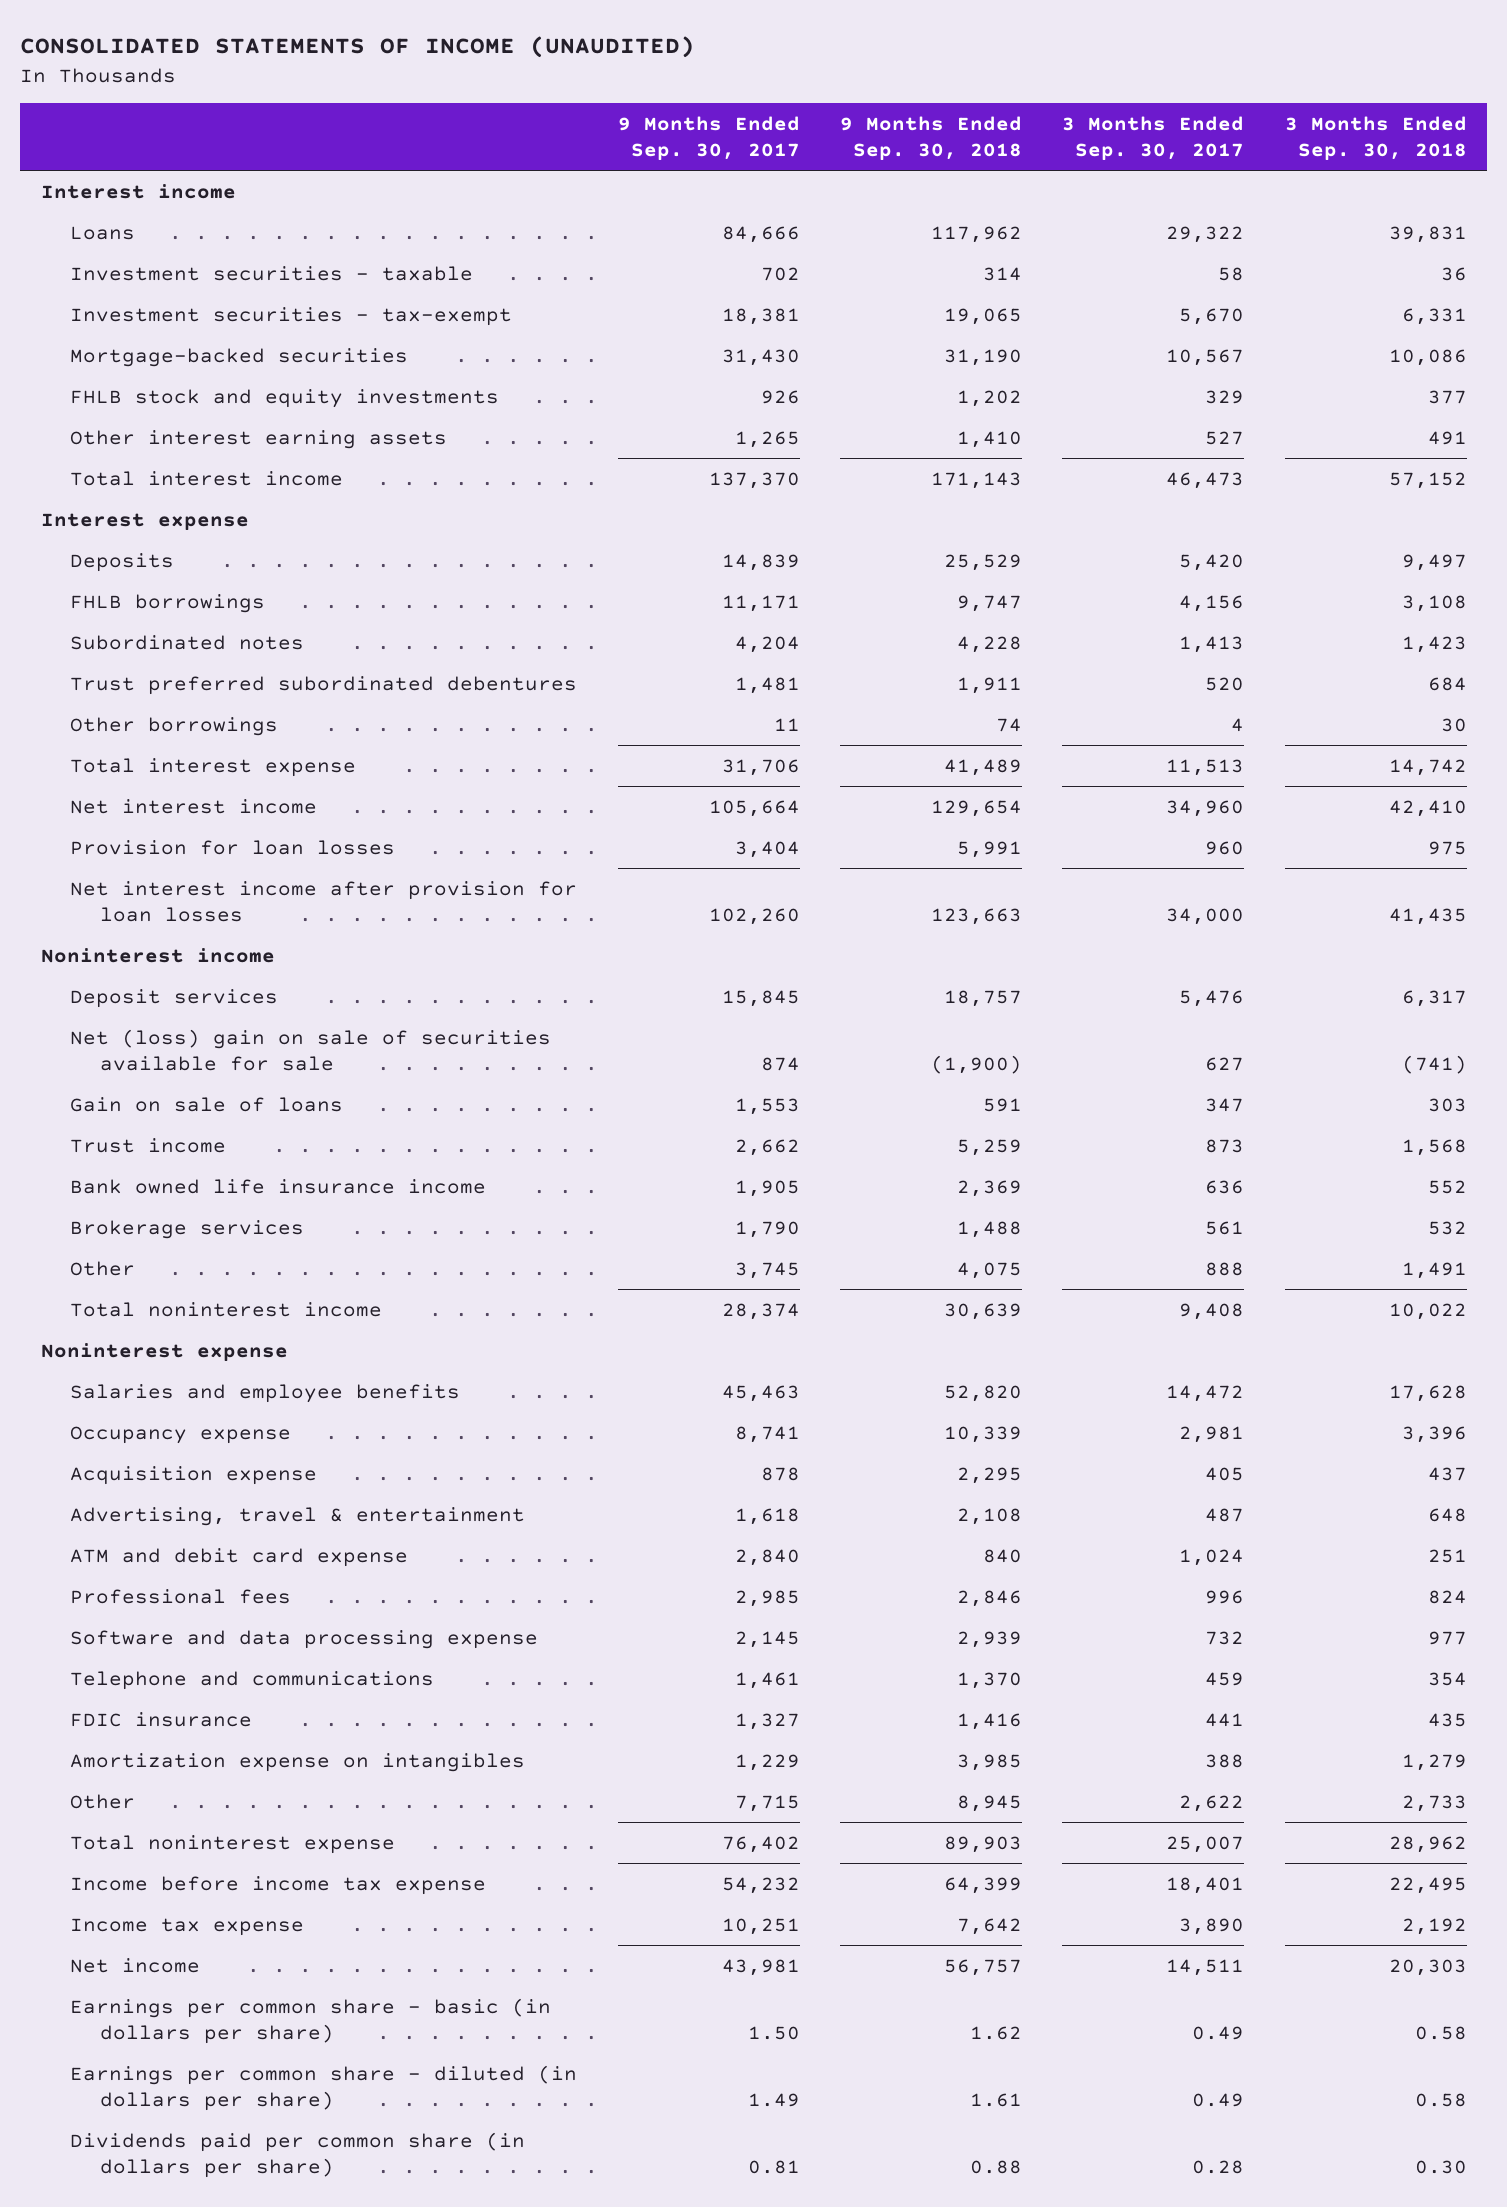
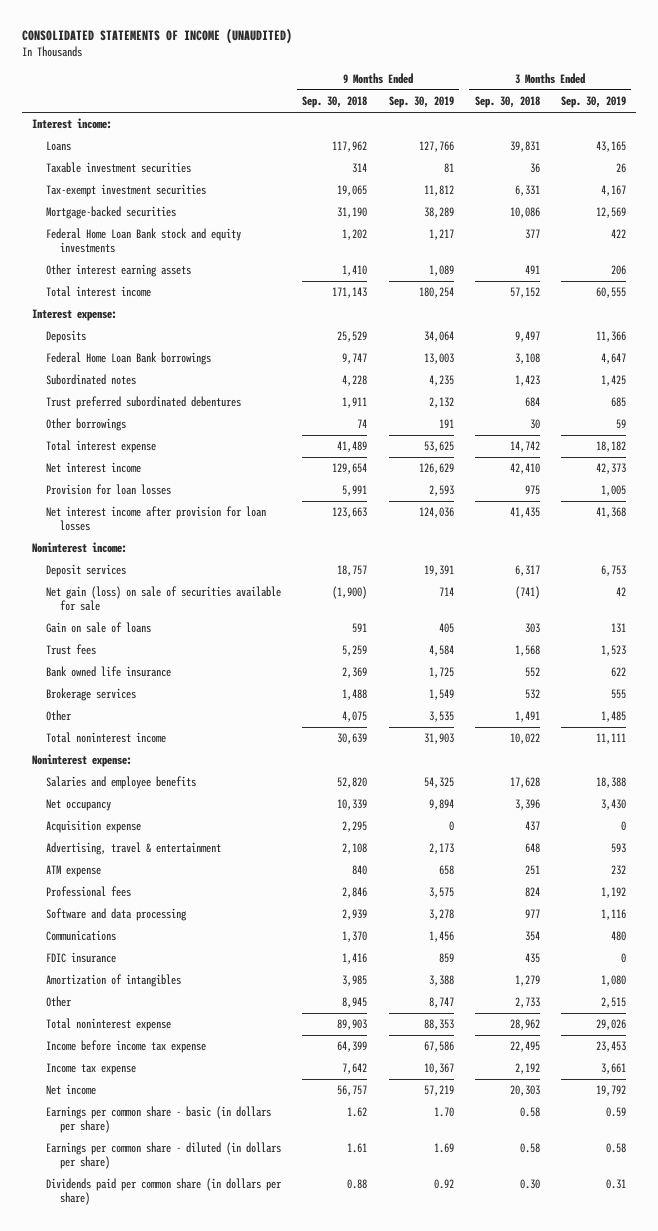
- | 9 Months Ended Sep. 30, 2017 | 9 Months Ended Sep. 30, 2018 | 3 Months Ended Sep. 30, 2017 | 3 Months Ended Sep. 30, 2018
+ | 9 Months Ended Sep. 30, 2018 | 9 Months Ended Sep. 30, 2019 | 3 Months Ended Sep. 30, 2018 | 3 Months Ended Sep. 30, 2019
- Interest income
+ Interest income:
- Investment securities - taxable | 702 | 314 | 58 | 36
- Investment securities - tax-exempt | 18,381 | 19,065 | 5,670 | 6,331
+ Taxable investment securities | 314 | 81 | 36 | 26
+ Tax-exempt investment securities | 19,065 | 11,812 | 6,331 | 4,167
- FHLB stock and equity investments | 926 | 1,202 | 329 | 377
+ Federal Home Loan Bank stock and equity investments | 1,202 | 1,217 | 377 | 422
- Interest expense
+ Interest expense:
- FHLB borrowings | 11,171 | 9,747 | 4,156 | 3,108
+ Federal Home Loan Bank borrowings | 9,747 | 13,003 | 3,108 | 4,647
- Noninterest income
+ Noninterest income:
- Net (loss) gain on sale of securities available for sale | 874 | (1,900) | 627 | (741)
+ Net gain (loss) on sale of securities available for sale | (1,900) | 714 | (741) | 42
- Trust income | 2,662 | 5,259 | 873 | 1,568
- Bank owned life insurance income | 1,905 | 2,369 | 636 | 552
+ Trust fees | 5,259 | 4,584 | 1,568 | 1,523
+ Bank owned life insurance | 2,369 | 1,725 | 552 | 622
- Noninterest expense
+ Noninterest expense:
- Occupancy expense | 8,741 | 10,339 | 2,981 | 3,396
+ Net occupancy | 10,339 | 9,894 | 3,396 | 3,430
- ATM and debit card expense | 2,840 | 840 | 1,024 | 251
+ ATM expense | 840 | 658 | 251 | 232
- Software and data processing expense | 2,145 | 2,939 | 732 | 977
- Telephone and communications | 1,461 | 1,370 | 459 | 354
+ Software and data processing | 2,939 | 3,278 | 977 | 1,116
+ Communications | 1,370 | 1,456 | 354 | 480
- Amortization expense on intangibles | 1,229 | 3,985 | 388 | 1,279
+ Amortization of intangibles | 3,985 | 3,388 | 1,279 | 1,080

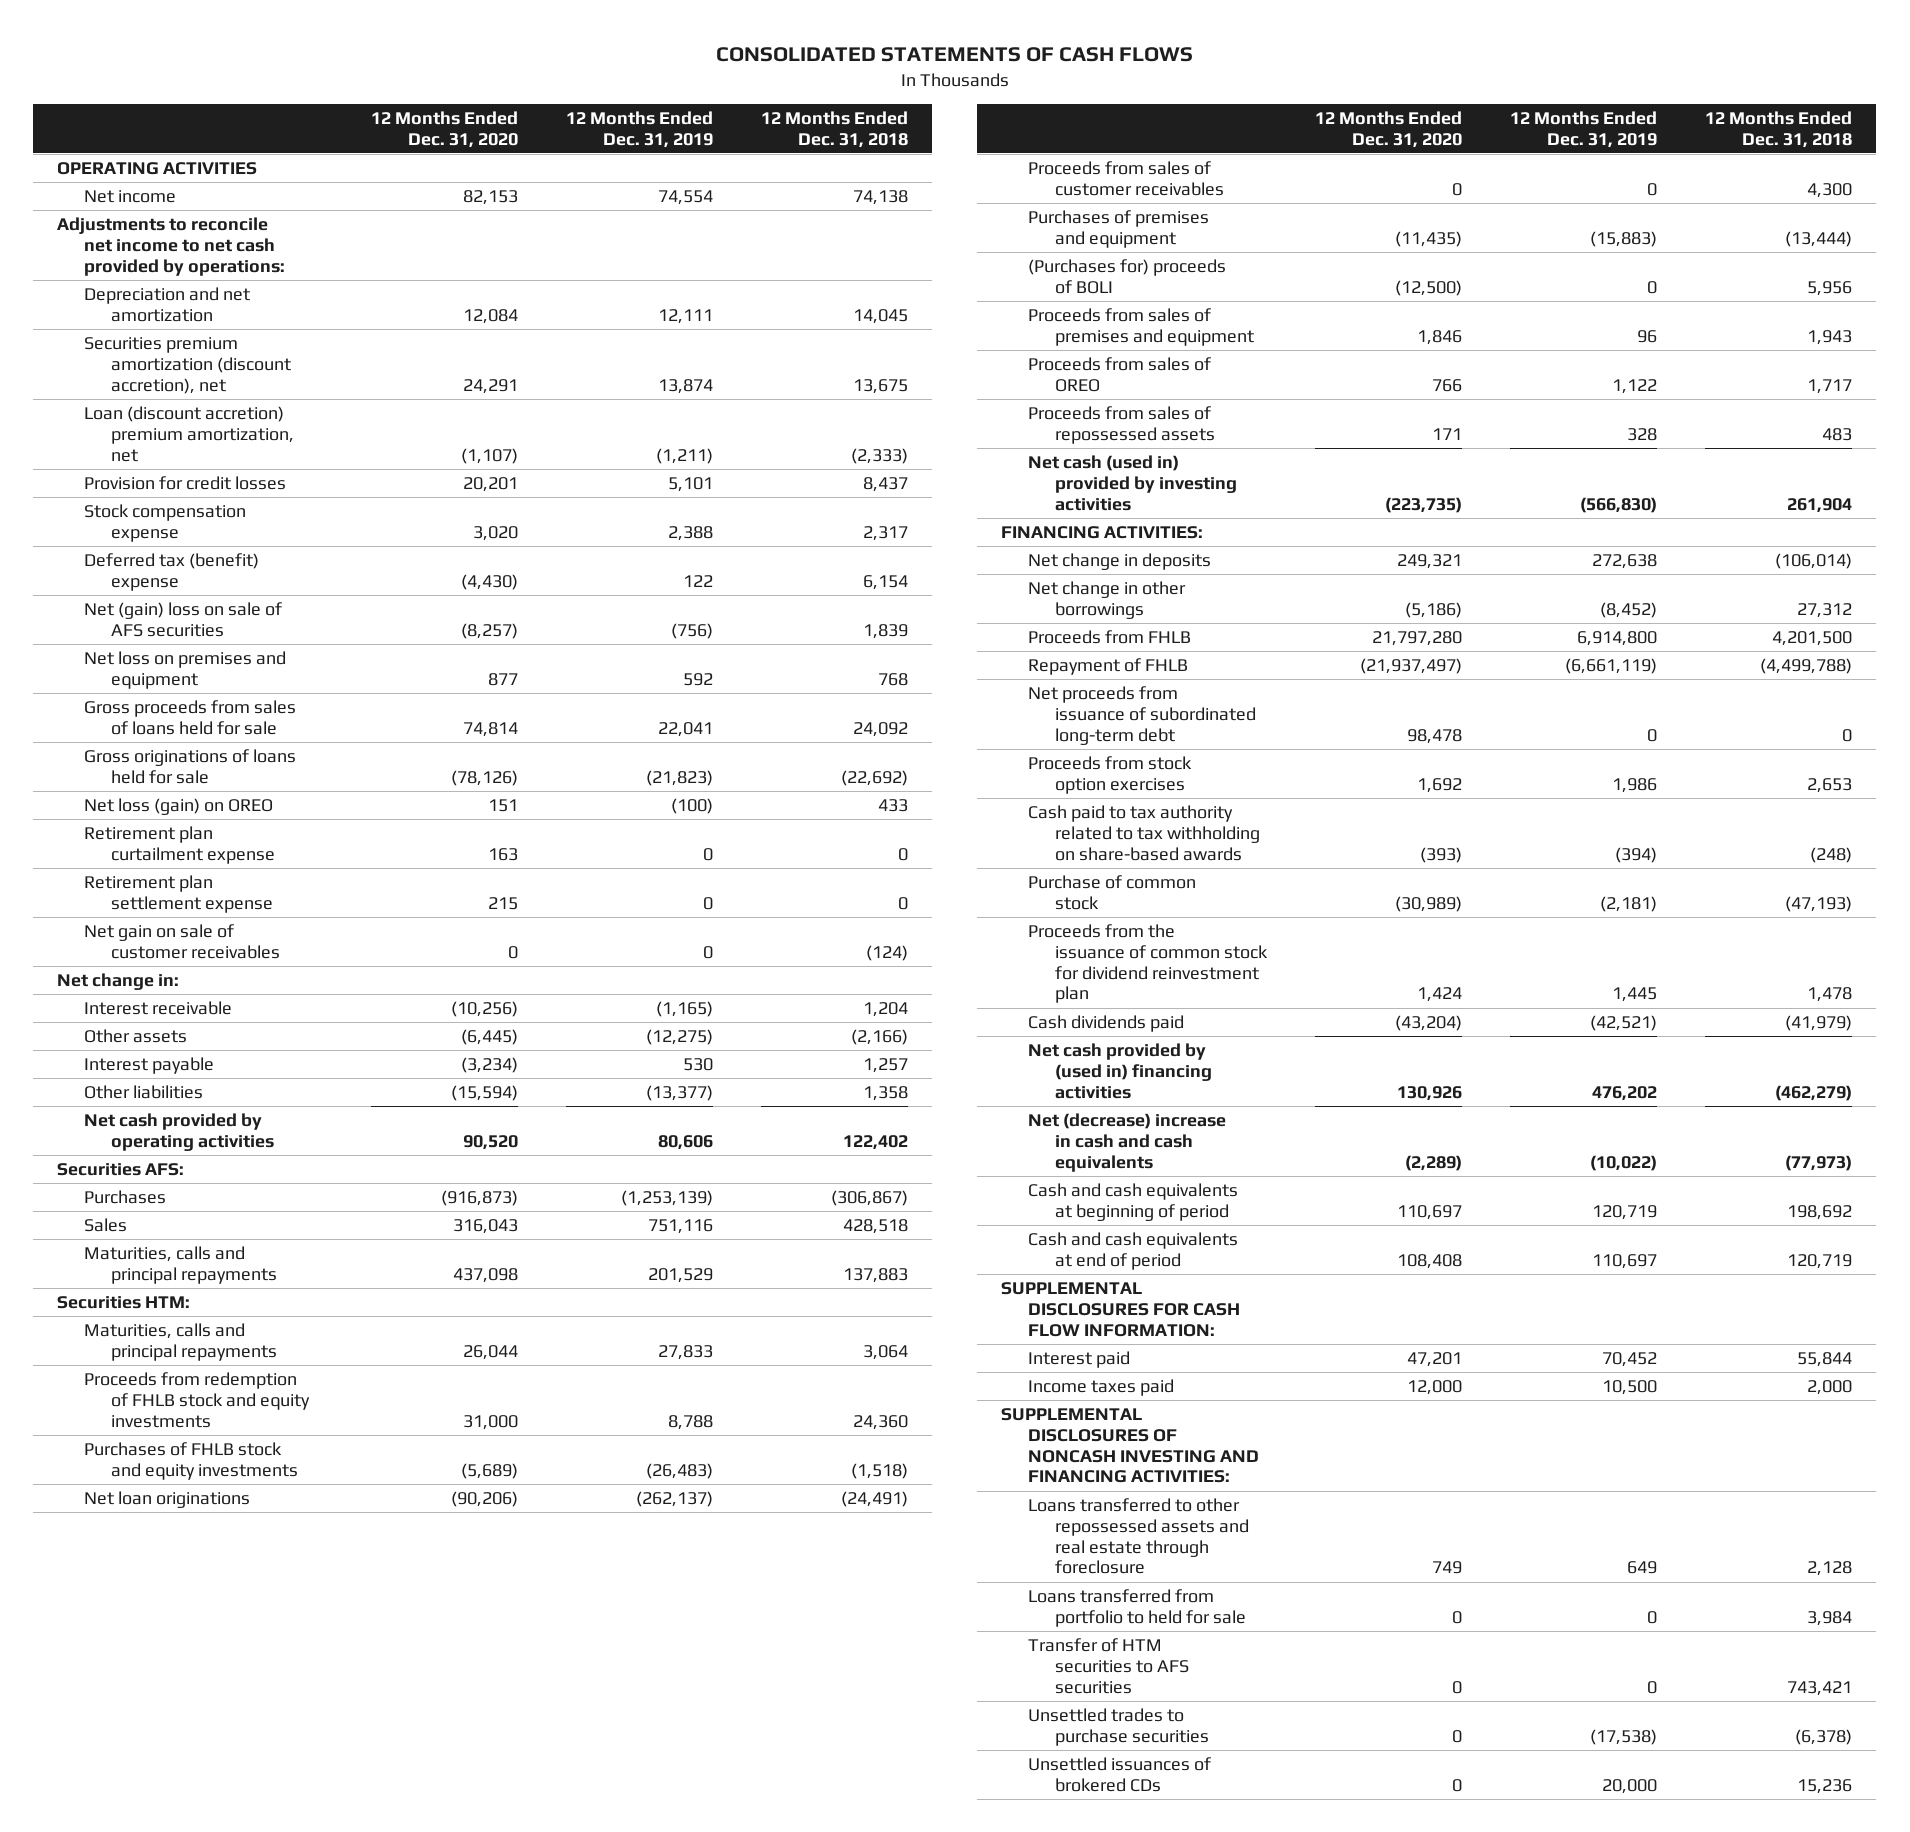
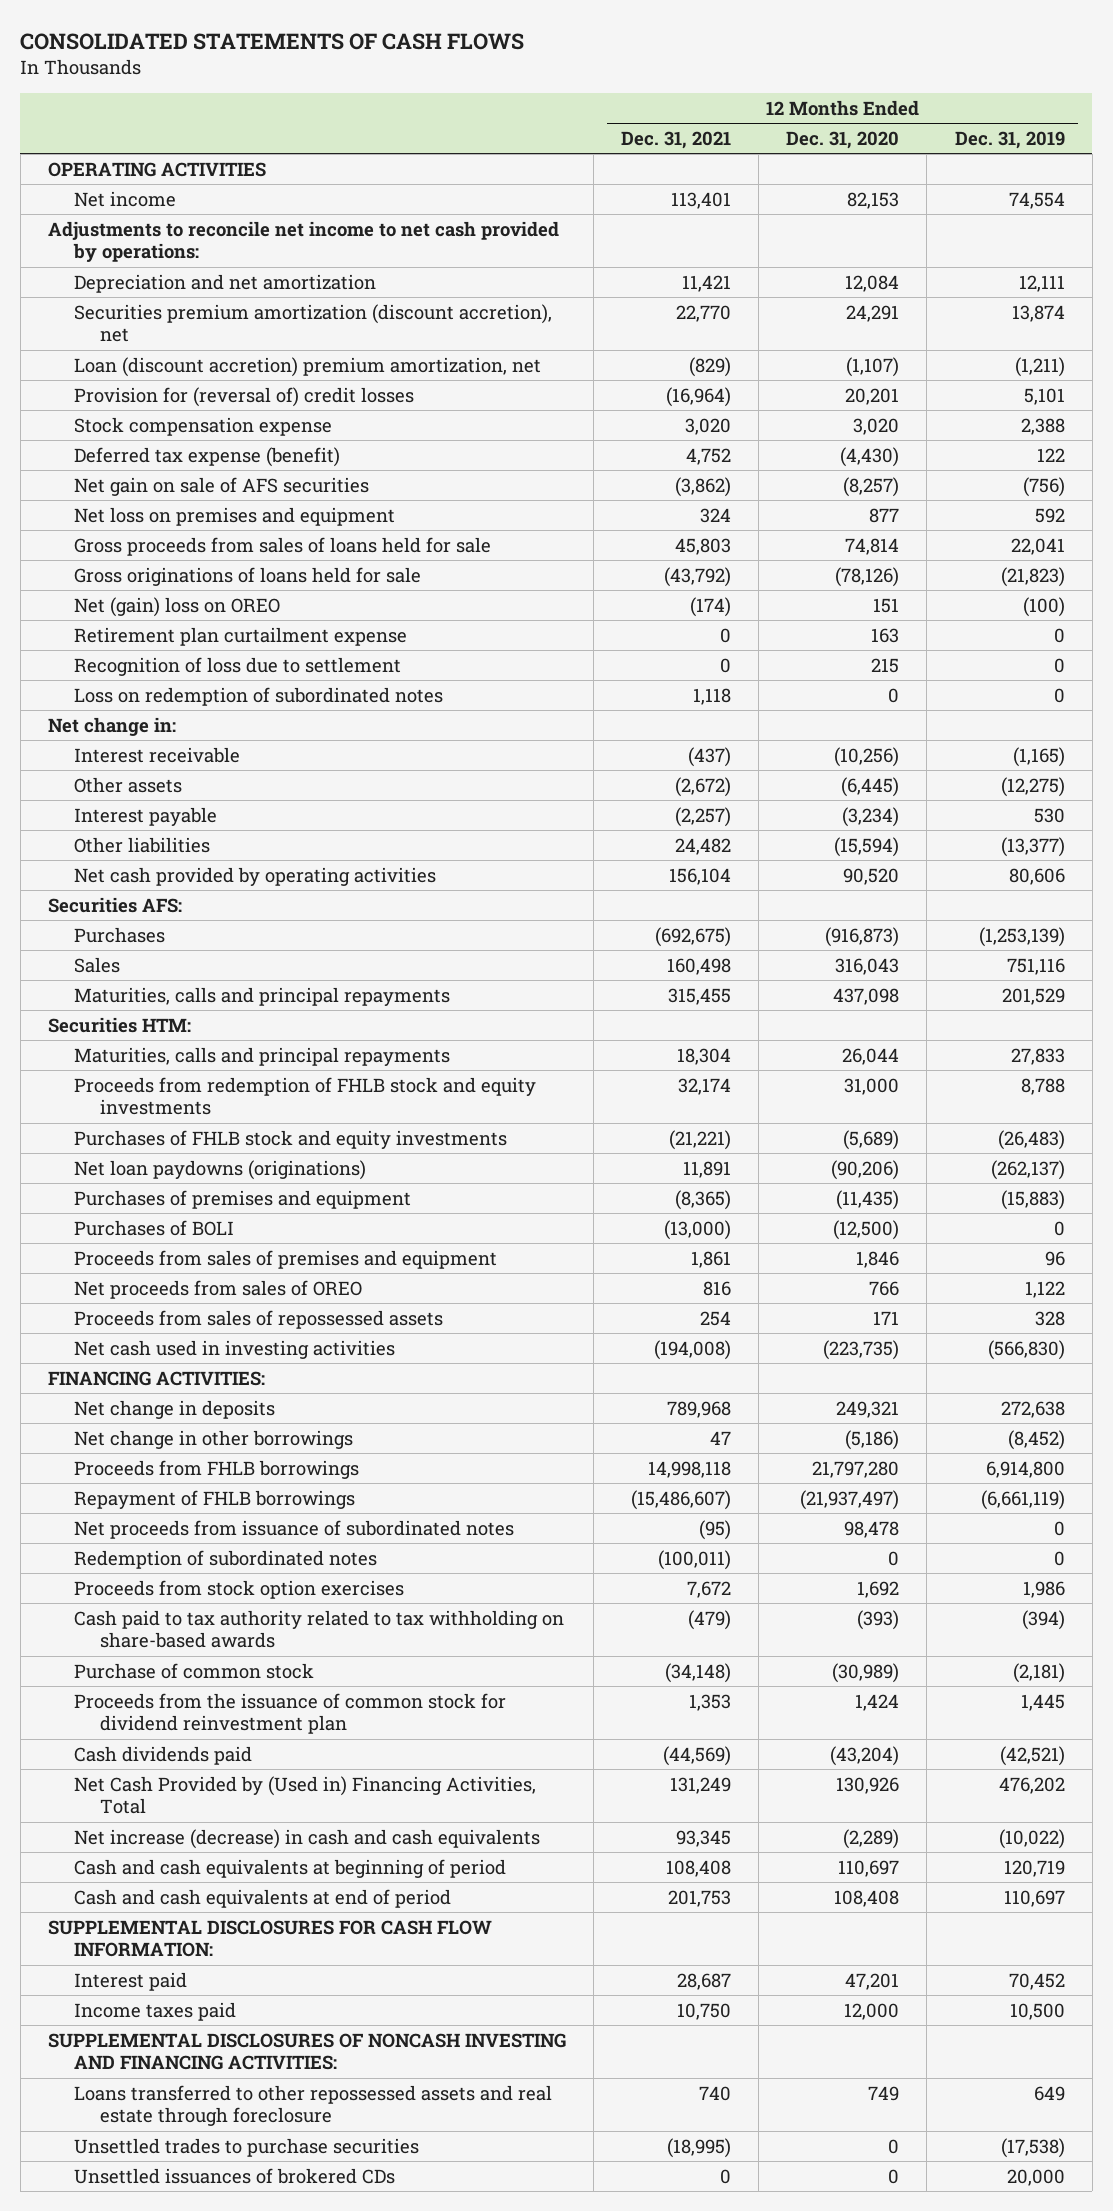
- | 12 Months Ended Dec. 31, 2020 | 12 Months Ended Dec. 31, 2019 | 12 Months Ended Dec. 31, 2018
+ | 12 Months Ended Dec. 31, 2021 | 12 Months Ended Dec. 31, 2020 | 12 Months Ended Dec. 31, 2019
- Provision for credit losses | 20,201 | 5,101 | 8,437
+ Provision for (reversal of) credit losses | (16,964) | 20,201 | 5,101
- Deferred tax (benefit) expense | (4,430) | 122 | 6,154
- Net (gain) loss on sale of AFS securities | (8,257) | (756) | 1,839
+ Deferred tax expense (benefit) | 4,752 | (4,430) | 122
+ Net gain on sale of AFS securities | (3,862) | (8,257) | (756)
- Net loss (gain) on OREO | 151 | (100) | 433
+ Net (gain) loss on OREO | (174) | 151 | (100)
- Retirement plan settlement expense | 215 | 0 | 0
- Net gain on sale of customer receivables | 0 | 0 | (124)
+ Recognition of loss due to settlement | 0 | 215 | 0
+ Loss on redemption of subordinated notes | 1,118 | 0 | 0
- Net loan originations | (90,206) | (262,137) | (24,491)
- Proceeds from sales of customer receivables | 0 | 0 | 4,300
+ Net loan paydowns (originations) | 11,891 | (90,206) | (262,137)
- (Purchases for) proceeds of BOLI | (12,500) | 0 | 5,956
+ Purchases of BOLI | (13,000) | (12,500) | 0
- Proceeds from sales of OREO | 766 | 1,122 | 1,717
+ Net proceeds from sales of OREO | 816 | 766 | 1,122
- Net cash (used in) provided by investing activities | (223,735) | (566,830) | 261,904
+ Net cash used in investing activities | (194,008) | (223,735) | (566,830)
- Proceeds from FHLB | 21,797,280 | 6,914,800 | 4,201,500
- Repayment of FHLB | (21,937,497) | (6,661,119) | (4,499,788)
- Net proceeds from issuance of subordinated long-term debt | 98,478 | 0 | 0
+ Proceeds from FHLB borrowings | 14,998,118 | 21,797,280 | 6,914,800
+ Repayment of FHLB borrowings | (15,486,607) | (21,937,497) | (6,661,119)
+ Net proceeds from issuance of subordinated notes | (95) | 98,478 | 0
+ Redemption of subordinated notes | (100,011) | 0 | 0
- Net cash provided by (used in) financing activities | 130,926 | 476,202 | (462,279)
- Net (decrease) increase in cash and cash equivalents | (2,289) | (10,022) | (77,973)
+ Net Cash Provided by (Used in) Financing Activities, Total | 131,249 | 130,926 | 476,202
+ Net increase (decrease) in cash and cash equivalents | 93,345 | (2,289) | (10,022)
- Loans transferred from portfolio to held for sale | 0 | 0 | 3,984
- Transfer of HTM securities to AFS securities | 0 | 0 | 743,421

